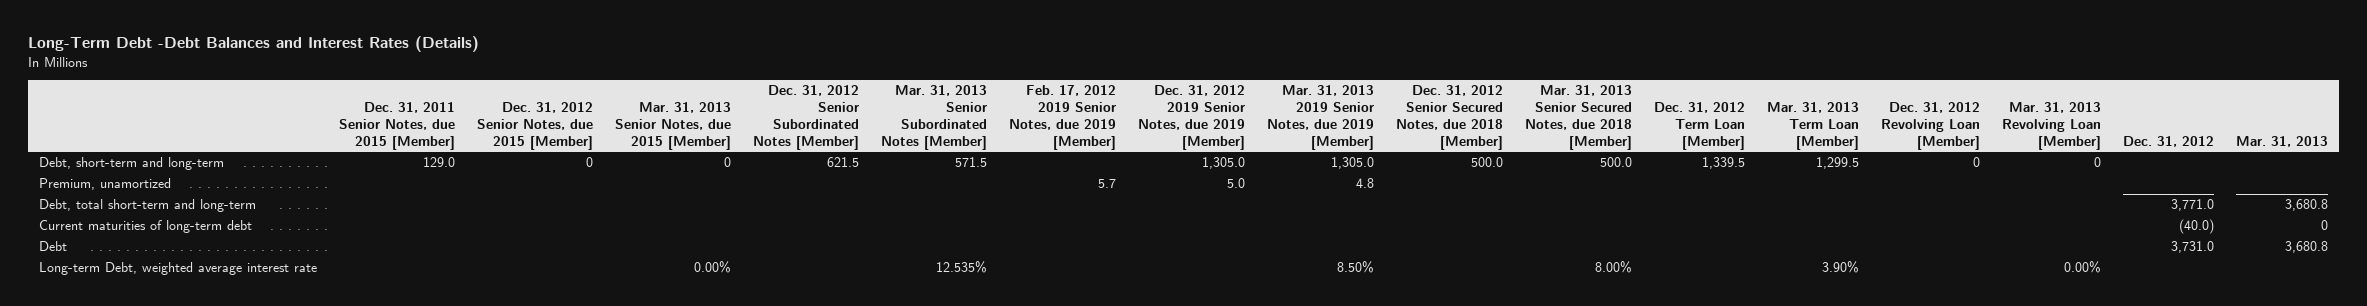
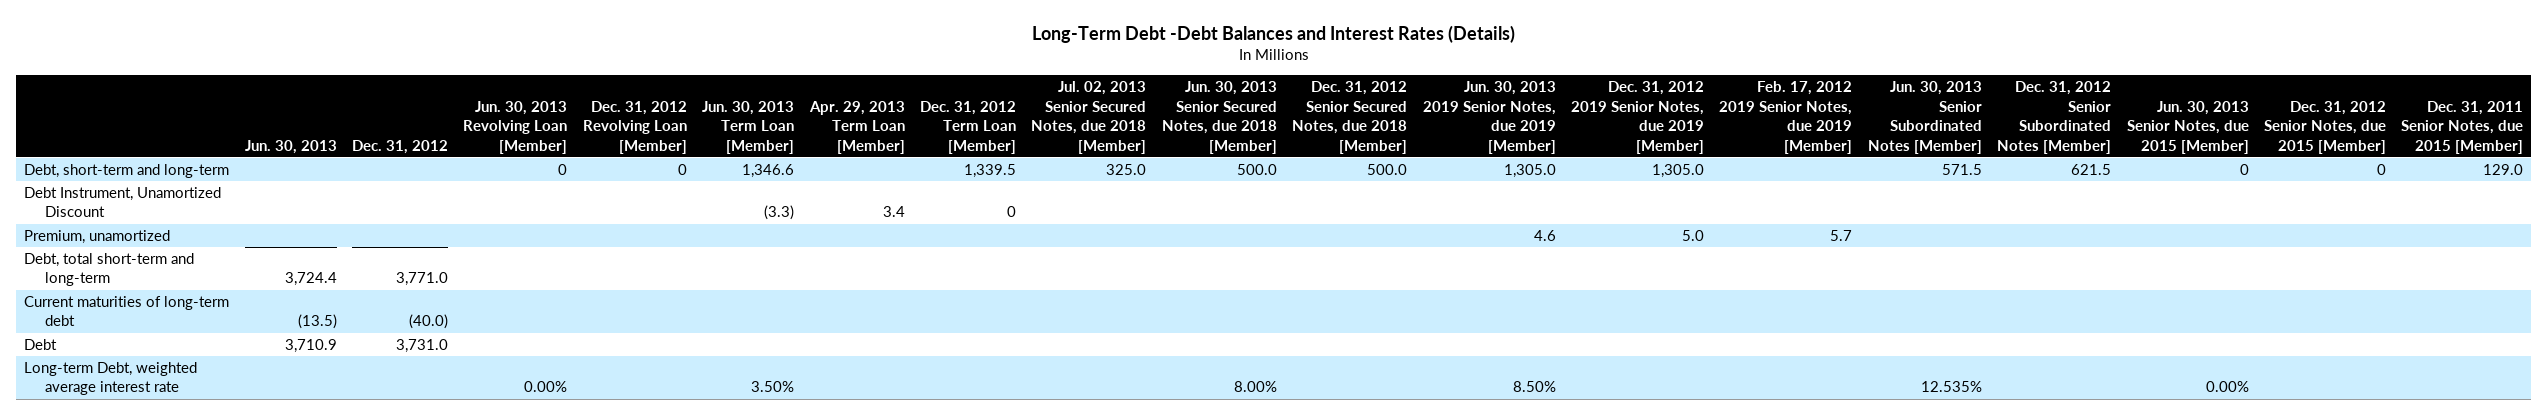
- | Dec. 31, 2011 Senior Notes, due 2015 [Member] | Dec. 31, 2012 Senior Notes, due 2015 [Member] | Mar. 31, 2013 Senior Notes, due 2015 [Member] | Dec. 31, 2012 Senior Subordinated Notes [Member] | Mar. 31, 2013 Senior Subordinated Notes [Member] | Feb. 17, 2012 2019 Senior Notes, due 2019 [Member] | Dec. 31, 2012 2019 Senior Notes, due 2019 [Member] | Mar. 31, 2013 2019 Senior Notes, due 2019 [Member] | Dec. 31, 2012 Senior Secured Notes, due 2018 [Member] | Mar. 31, 2013 Senior Secured Notes, due 2018 [Member] | Dec. 31, 2012 Term Loan [Member] | Mar. 31, 2013 Term Loan [Member] | Dec. 31, 2012 Revolving Loan [Member] | Mar. 31, 2013 Revolving Loan [Member] | Dec. 31, 2012 | Mar. 31, 2013
+ | Jun. 30, 2013 | Dec. 31, 2012 | Jun. 30, 2013 Revolving Loan [Member] | Dec. 31, 2012 Revolving Loan [Member] | Jun. 30, 2013 Term Loan [Member] | Apr. 29, 2013 Term Loan [Member] | Dec. 31, 2012 Term Loan [Member] | Jul. 02, 2013 Senior Secured Notes, due 2018 [Member] | Jun. 30, 2013 Senior Secured Notes, due 2018 [Member] | Dec. 31, 2012 Senior Secured Notes, due 2018 [Member] | Jun. 30, 2013 2019 Senior Notes, due 2019 [Member] | Dec. 31, 2012 2019 Senior Notes, due 2019 [Member] | Feb. 17, 2012 2019 Senior Notes, due 2019 [Member] | Jun. 30, 2013 Senior Subordinated Notes [Member] | Dec. 31, 2012 Senior Subordinated Notes [Member] | Jun. 30, 2013 Senior Notes, due 2015 [Member] | Dec. 31, 2012 Senior Notes, due 2015 [Member] | Dec. 31, 2011 Senior Notes, due 2015 [Member]
+ Debt Instrument, Unamortized Discount | | | | | (3.3) | 3.4 | 0 | | | | | | | | | | |

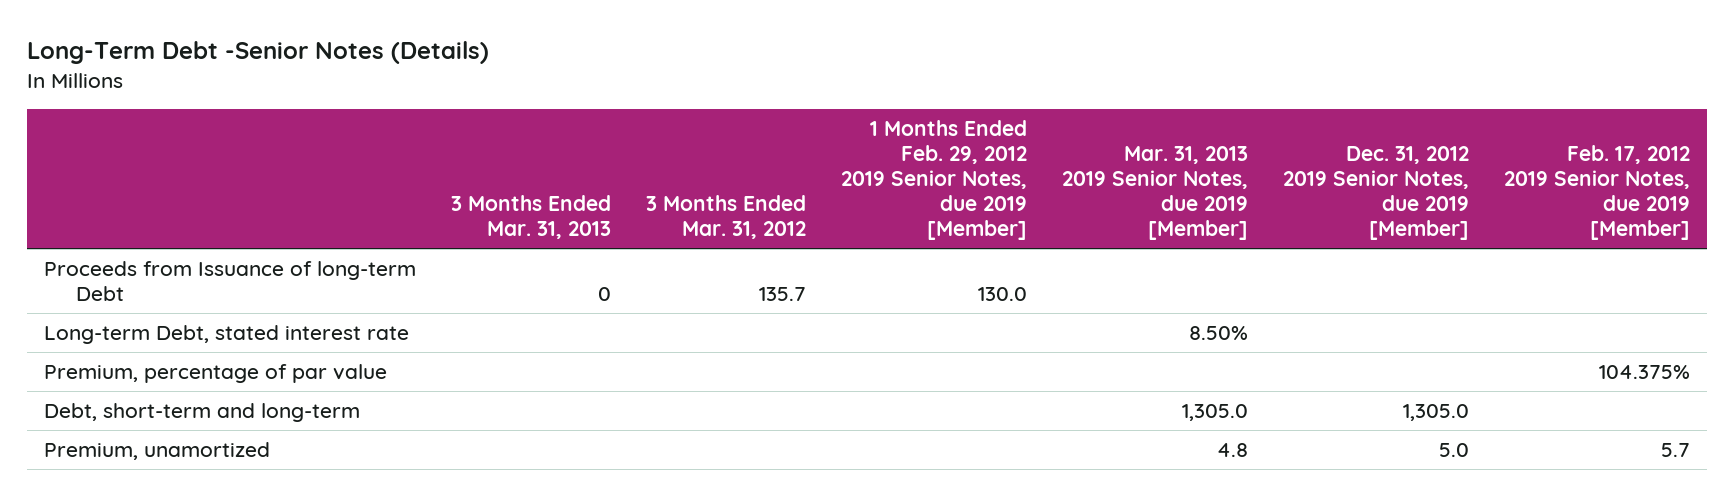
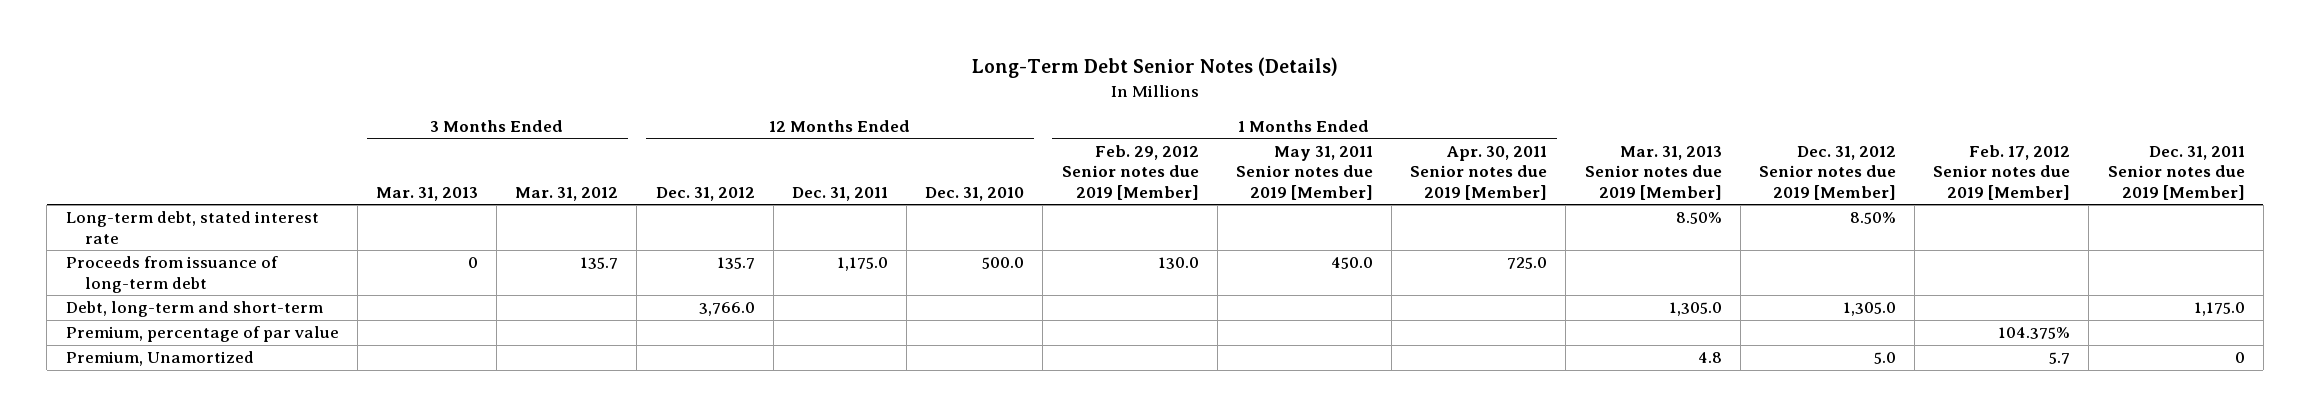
- Long-Term Debt -Senior Notes (Details)
+ Long-Term Debt Senior Notes (Details)
- | 3 Months Ended Mar. 31, 2013 | 3 Months Ended Mar. 31, 2012 | 1 Months Ended Feb. 29, 2012 2019 Senior Notes, due 2019 [Member] | Mar. 31, 2013 2019 Senior Notes, due 2019 [Member] | Dec. 31, 2012 2019 Senior Notes, due 2019 [Member] | Feb. 17, 2012 2019 Senior Notes, due 2019 [Member]
+ | 3 Months Ended Mar. 31, 2013 | 3 Months Ended Mar. 31, 2012 | 12 Months Ended Dec. 31, 2012 | 12 Months Ended Dec. 31, 2011 | 12 Months Ended Dec. 31, 2010 | 1 Months Ended Feb. 29, 2012 Senior notes due 2019 [Member] | 1 Months Ended May 31, 2011 Senior notes due 2019 [Member] | 1 Months Ended Apr. 30, 2011 Senior notes due 2019 [Member] | Mar. 31, 2013 Senior notes due 2019 [Member] | Dec. 31, 2012 Senior notes due 2019 [Member] | Feb. 17, 2012 Senior notes due 2019 [Member] | Dec. 31, 2011 Senior notes due 2019 [Member]
- Proceeds from Issuance of long-term Debt | 0 | 135.7 | 130.0 | | |
- Long-term Debt, stated interest rate | | | | 8.50% | |
+ Long-term debt, stated interest rate | | | | | | | | | 8.50% | 8.50% | |
+ Proceeds from issuance of long-term debt | 0 | 135.7 | 135.7 | 1,175.0 | 500.0 | 130.0 | 450.0 | 725.0 | | | |
+ Debt, long-term and short-term | | | 3,766.0 | | | | | | 1,305.0 | 1,305.0 | | 1,175.0
- Debt, short-term and long-term | | | | 1,305.0 | 1,305.0 |
- Premium, unamortized | | | | 4.8 | 5.0 | 5.7
+ Premium, Unamortized | | | | | | | | | 4.8 | 5.0 | 5.7 | 0

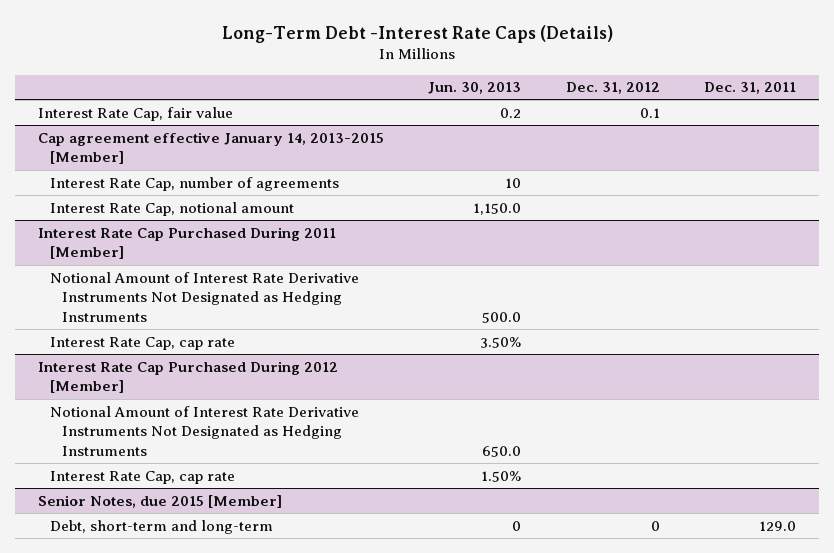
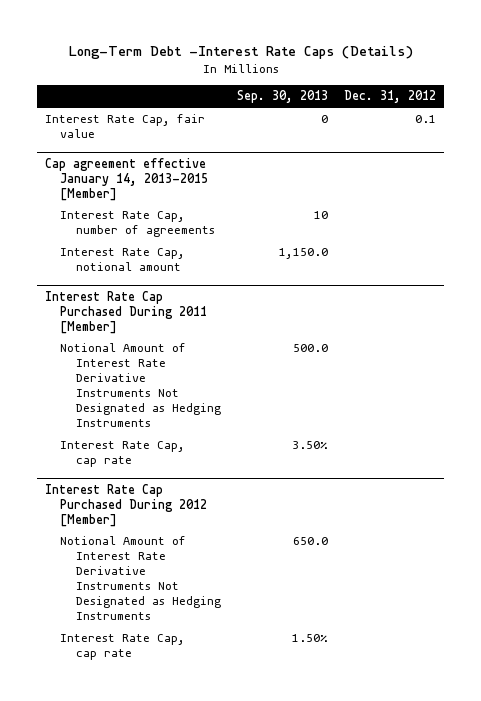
- | Jun. 30, 2013 | Dec. 31, 2012 | Dec. 31, 2011
+ | Sep. 30, 2013 | Dec. 31, 2012
- Senior Notes, due 2015 [Member]
- Debt, short-term and long-term | 0 | 0 | 129.0

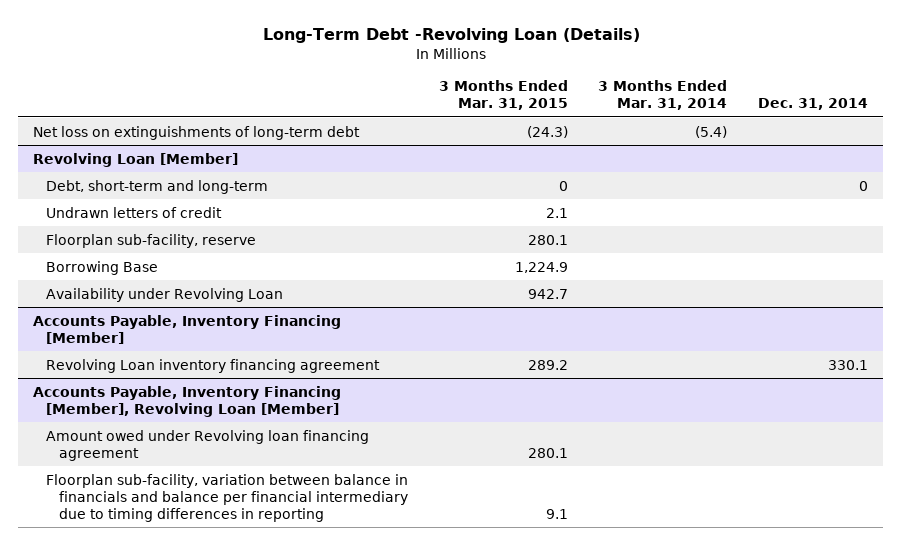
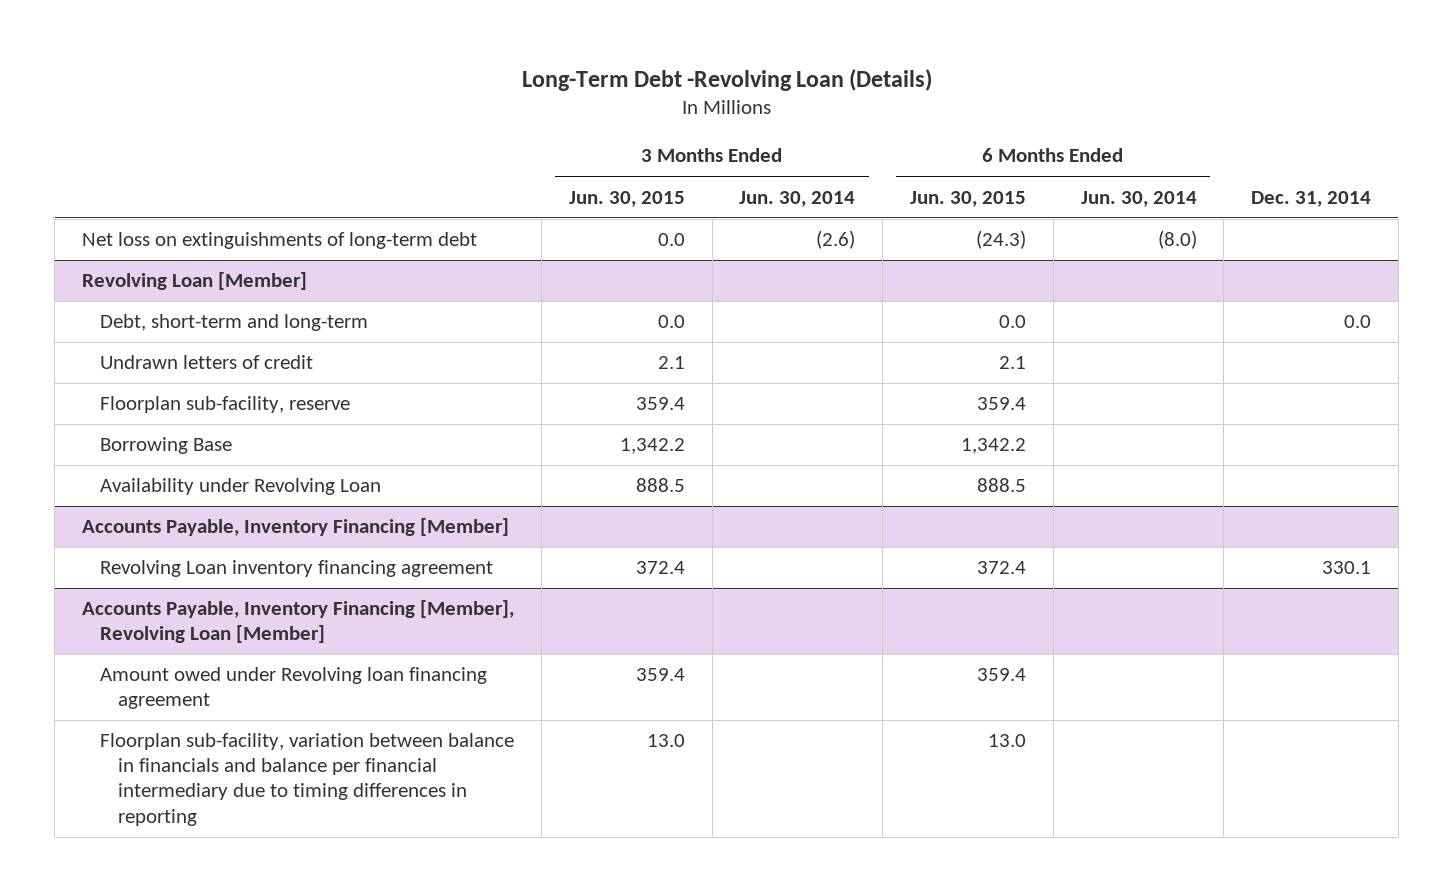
- | 3 Months Ended Mar. 31, 2015 | 3 Months Ended Mar. 31, 2014 | Dec. 31, 2014
+ | 3 Months Ended Jun. 30, 2015 | 3 Months Ended Jun. 30, 2014 | 6 Months Ended Jun. 30, 2015 | 6 Months Ended Jun. 30, 2014 | Dec. 31, 2014
@ Revolving Loan [Member]
- Debt, short-term and long-term | 0 | | 0
+ Debt, short-term and long-term | 0.0 | | 0.0 | | 0.0

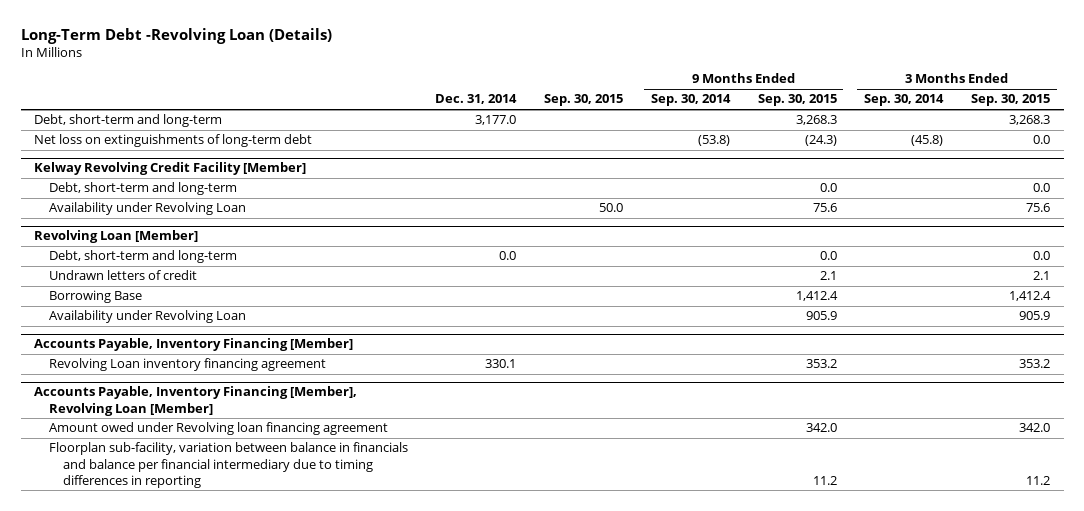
- | 3 Months Ended Jun. 30, 2015 | 3 Months Ended Jun. 30, 2014 | 6 Months Ended Jun. 30, 2015 | 6 Months Ended Jun. 30, 2014 | Dec. 31, 2014
+ | Dec. 31, 2014 | Sep. 30, 2015 | 9 Months Ended Sep. 30, 2014 | 9 Months Ended Sep. 30, 2015 | 3 Months Ended Sep. 30, 2014 | 3 Months Ended Sep. 30, 2015
+ Debt, short-term and long-term | 3,177.0 | | | 3,268.3 | | 3,268.3
+ Kelway Revolving Credit Facility [Member]
+ Debt, short-term and long-term | | | | 0.0 | | 0.0
+ Availability under Revolving Loan | | 50.0 | | 75.6 | | 75.6
@ Revolving Loan [Member]
- Floorplan sub-facility, reserve | 359.4 | | 359.4 | |

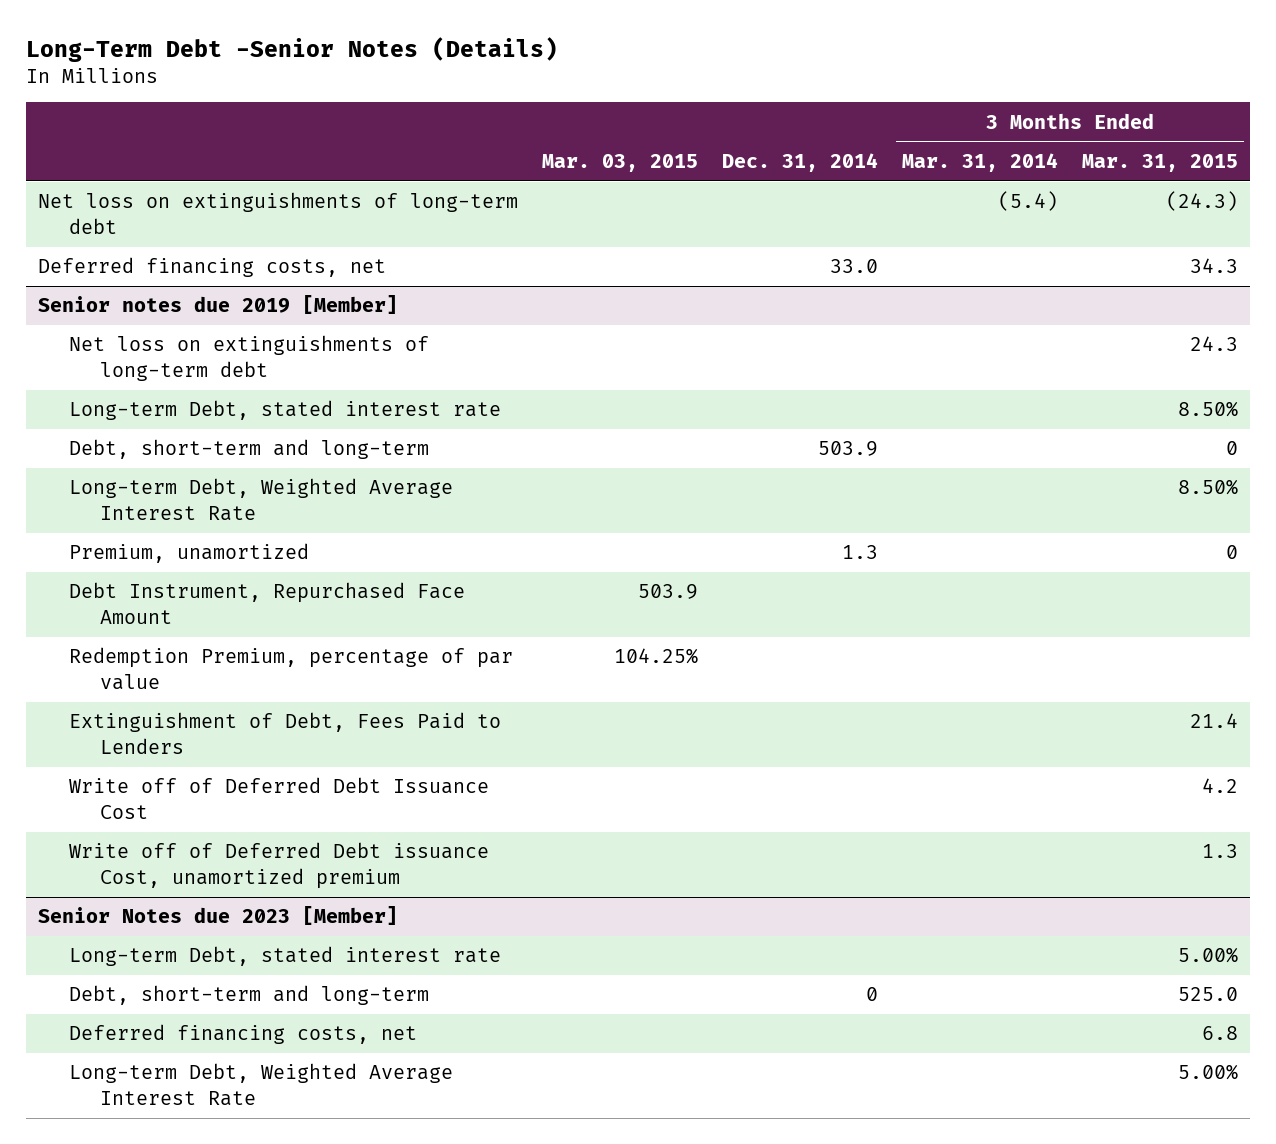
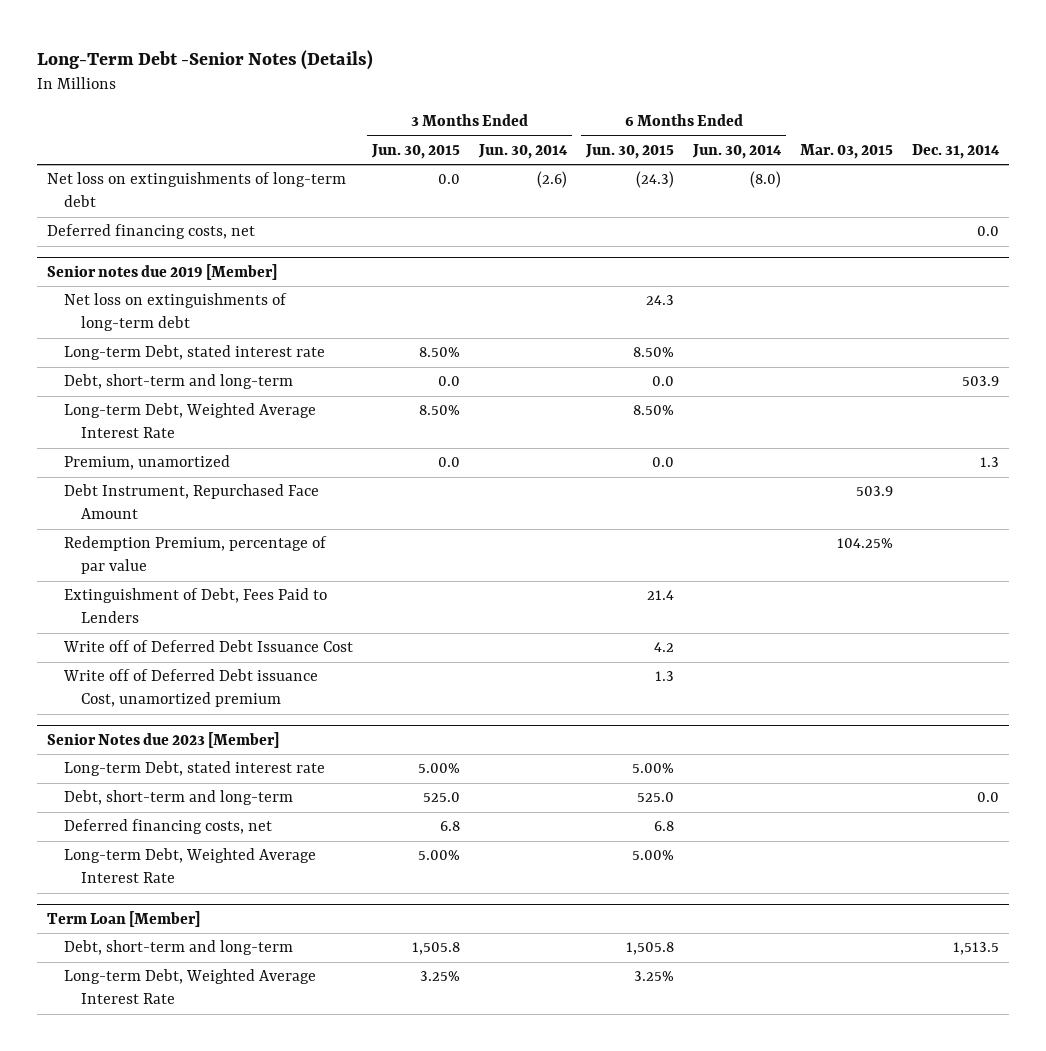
- | Mar. 03, 2015 | Dec. 31, 2014 | 3 Months Ended Mar. 31, 2014 | 3 Months Ended Mar. 31, 2015
+ | 3 Months Ended Jun. 30, 2015 | 3 Months Ended Jun. 30, 2014 | 6 Months Ended Jun. 30, 2015 | 6 Months Ended Jun. 30, 2014 | Mar. 03, 2015 | Dec. 31, 2014
- Deferred financing costs, net | | 33.0 | | 34.3
+ Deferred financing costs, net | | | | | | 0.0
@ Senior Notes due 2023 [Member]
- Debt, short-term and long-term | | 0 | | 525.0
+ Debt, short-term and long-term | 525.0 | | 525.0 | | | 0.0
+ Term Loan [Member]
+ Debt, short-term and long-term | 1,505.8 | | 1,505.8 | | | 1,513.5
+ Long-term Debt, Weighted Average Interest Rate | 3.25% | | 3.25% | | |

